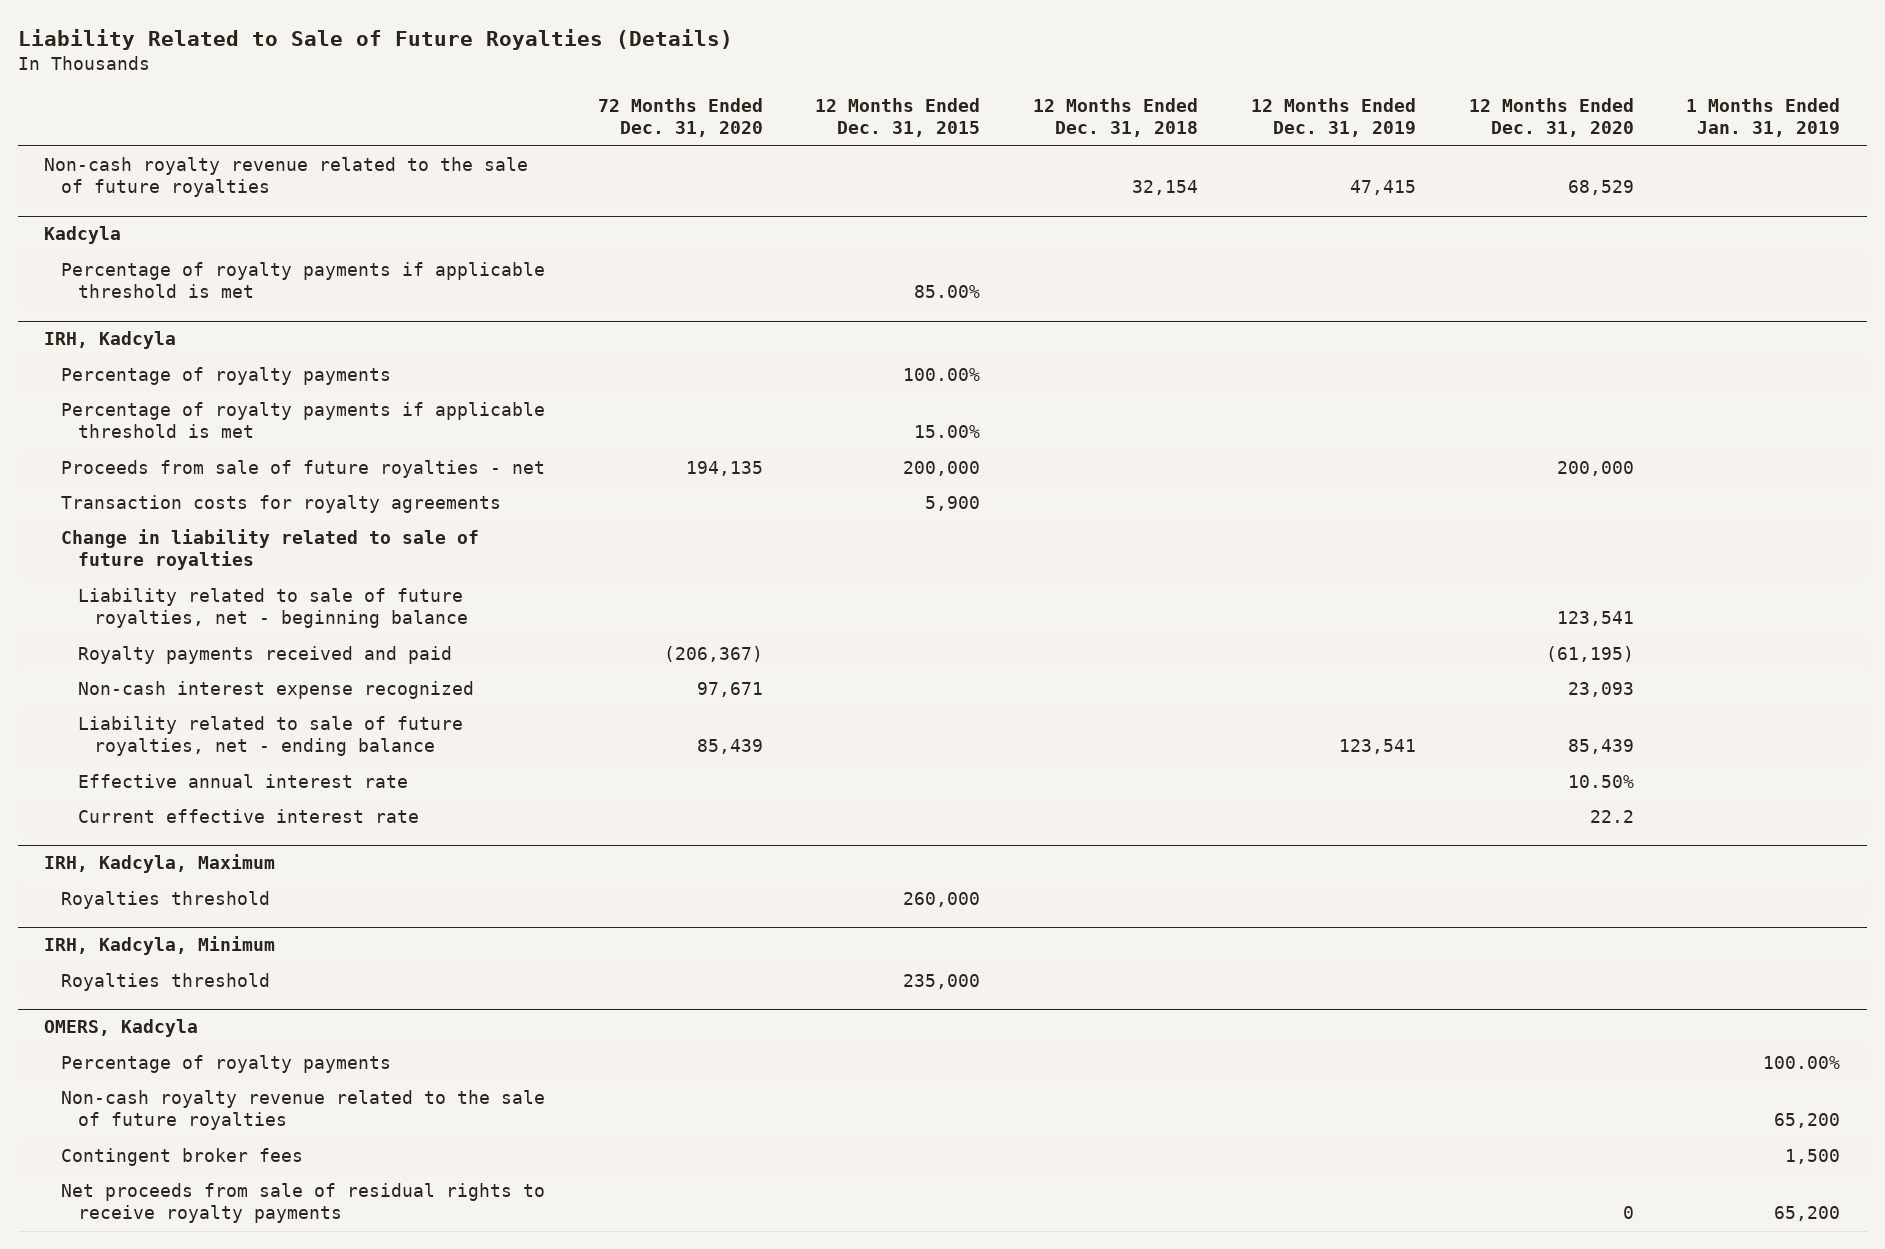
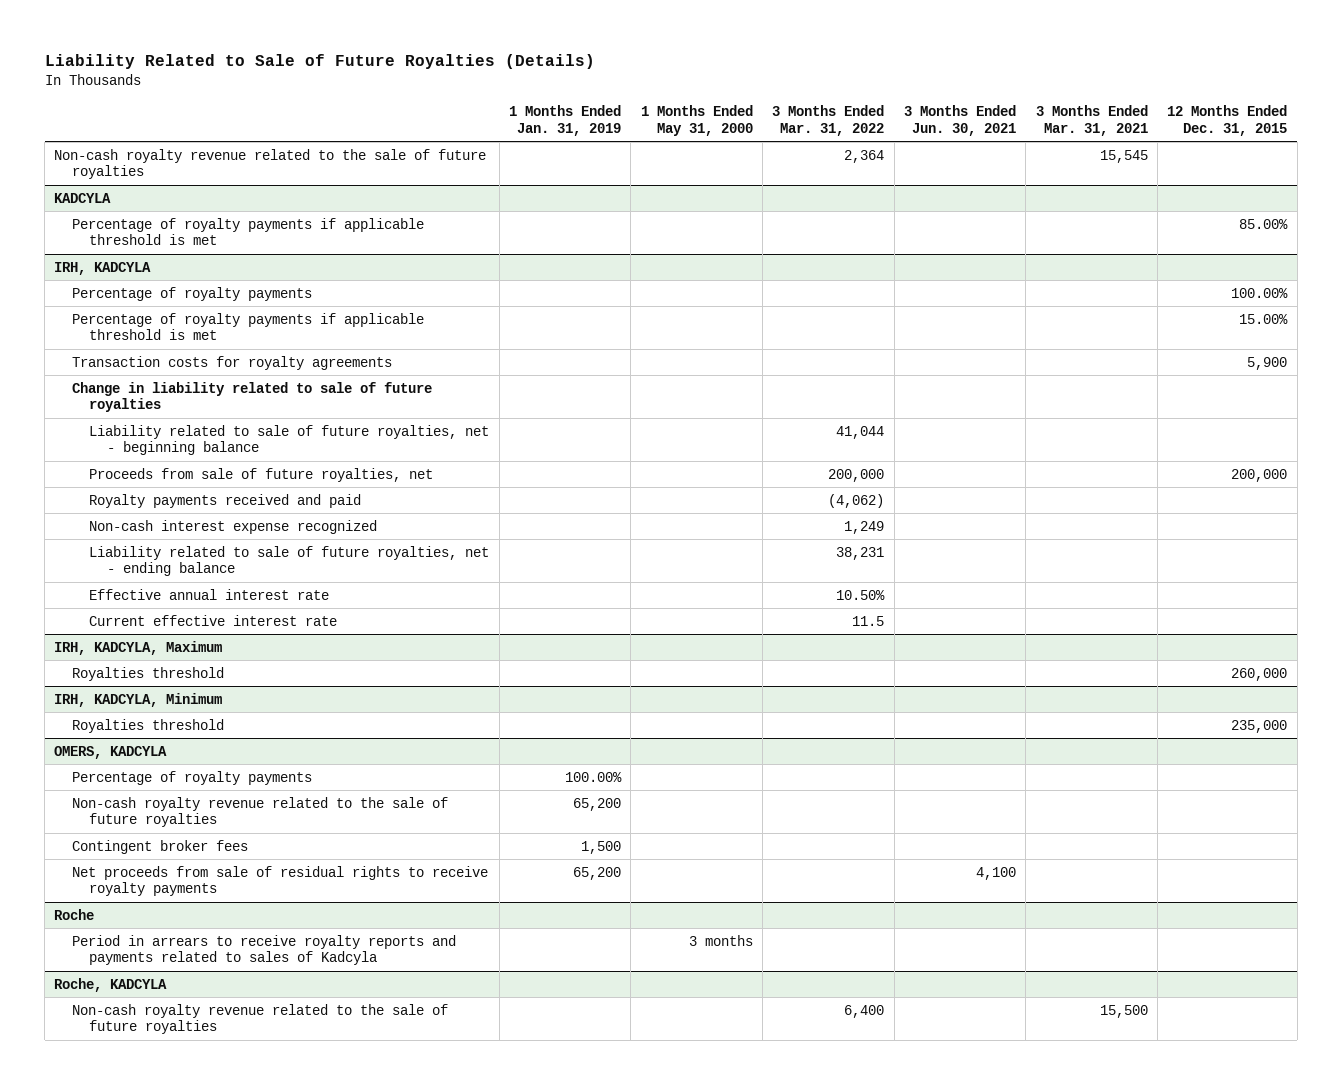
- | 72 Months Ended Dec. 31, 2020 | 12 Months Ended Dec. 31, 2015 | 12 Months Ended Dec. 31, 2018 | 12 Months Ended Dec. 31, 2019 | 12 Months Ended Dec. 31, 2020 | 1 Months Ended Jan. 31, 2019
+ | 1 Months Ended Jan. 31, 2019 | 1 Months Ended May 31, 2000 | 3 Months Ended Mar. 31, 2022 | 3 Months Ended Jun. 30, 2021 | 3 Months Ended Mar. 31, 2021 | 12 Months Ended Dec. 31, 2015
- Kadcyla
+ KADCYLA
- IRH, Kadcyla
+ IRH, KADCYLA
- Proceeds from sale of future royalties - net | 194,135 | 200,000 | | | 200,000 |
+ Proceeds from sale of future royalties, net | | | 200,000 | | | 200,000
- IRH, Kadcyla, Maximum
+ IRH, KADCYLA, Maximum
- IRH, Kadcyla, Minimum
+ IRH, KADCYLA, Minimum
- OMERS, Kadcyla
+ OMERS, KADCYLA
+ Roche
+ Period in arrears to receive royalty reports and payments related to sales of Kadcyla | | 3 months | | | |
+ Roche, KADCYLA
+ Non-cash royalty revenue related to the sale of future royalties | | | 6,400 | | 15,500 |

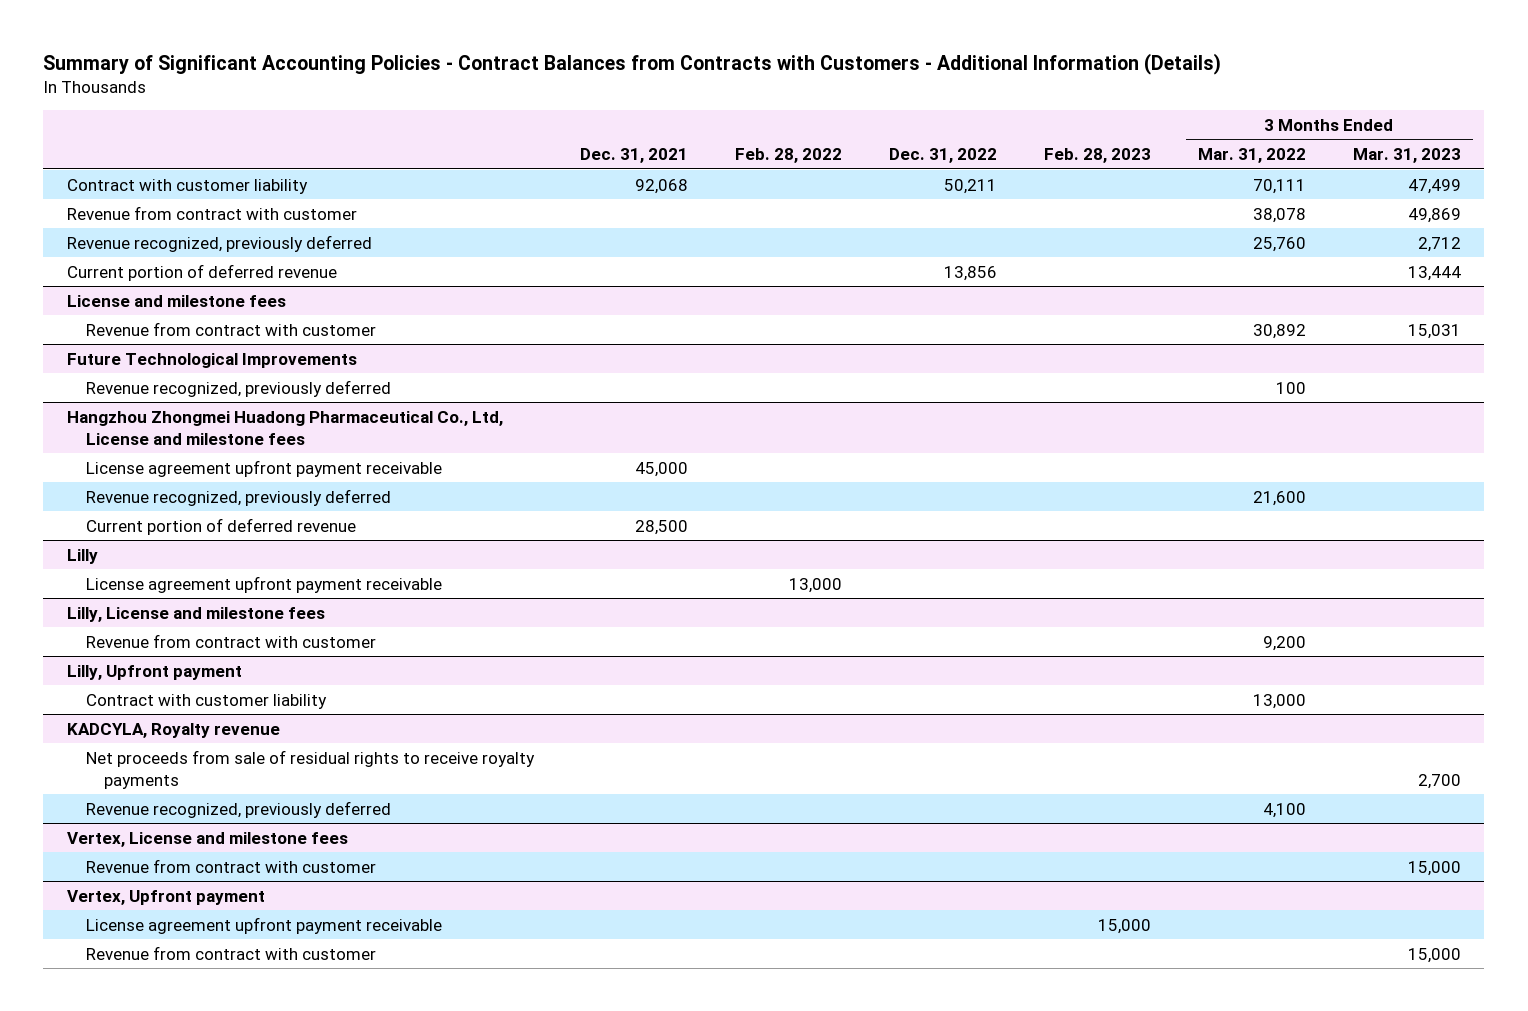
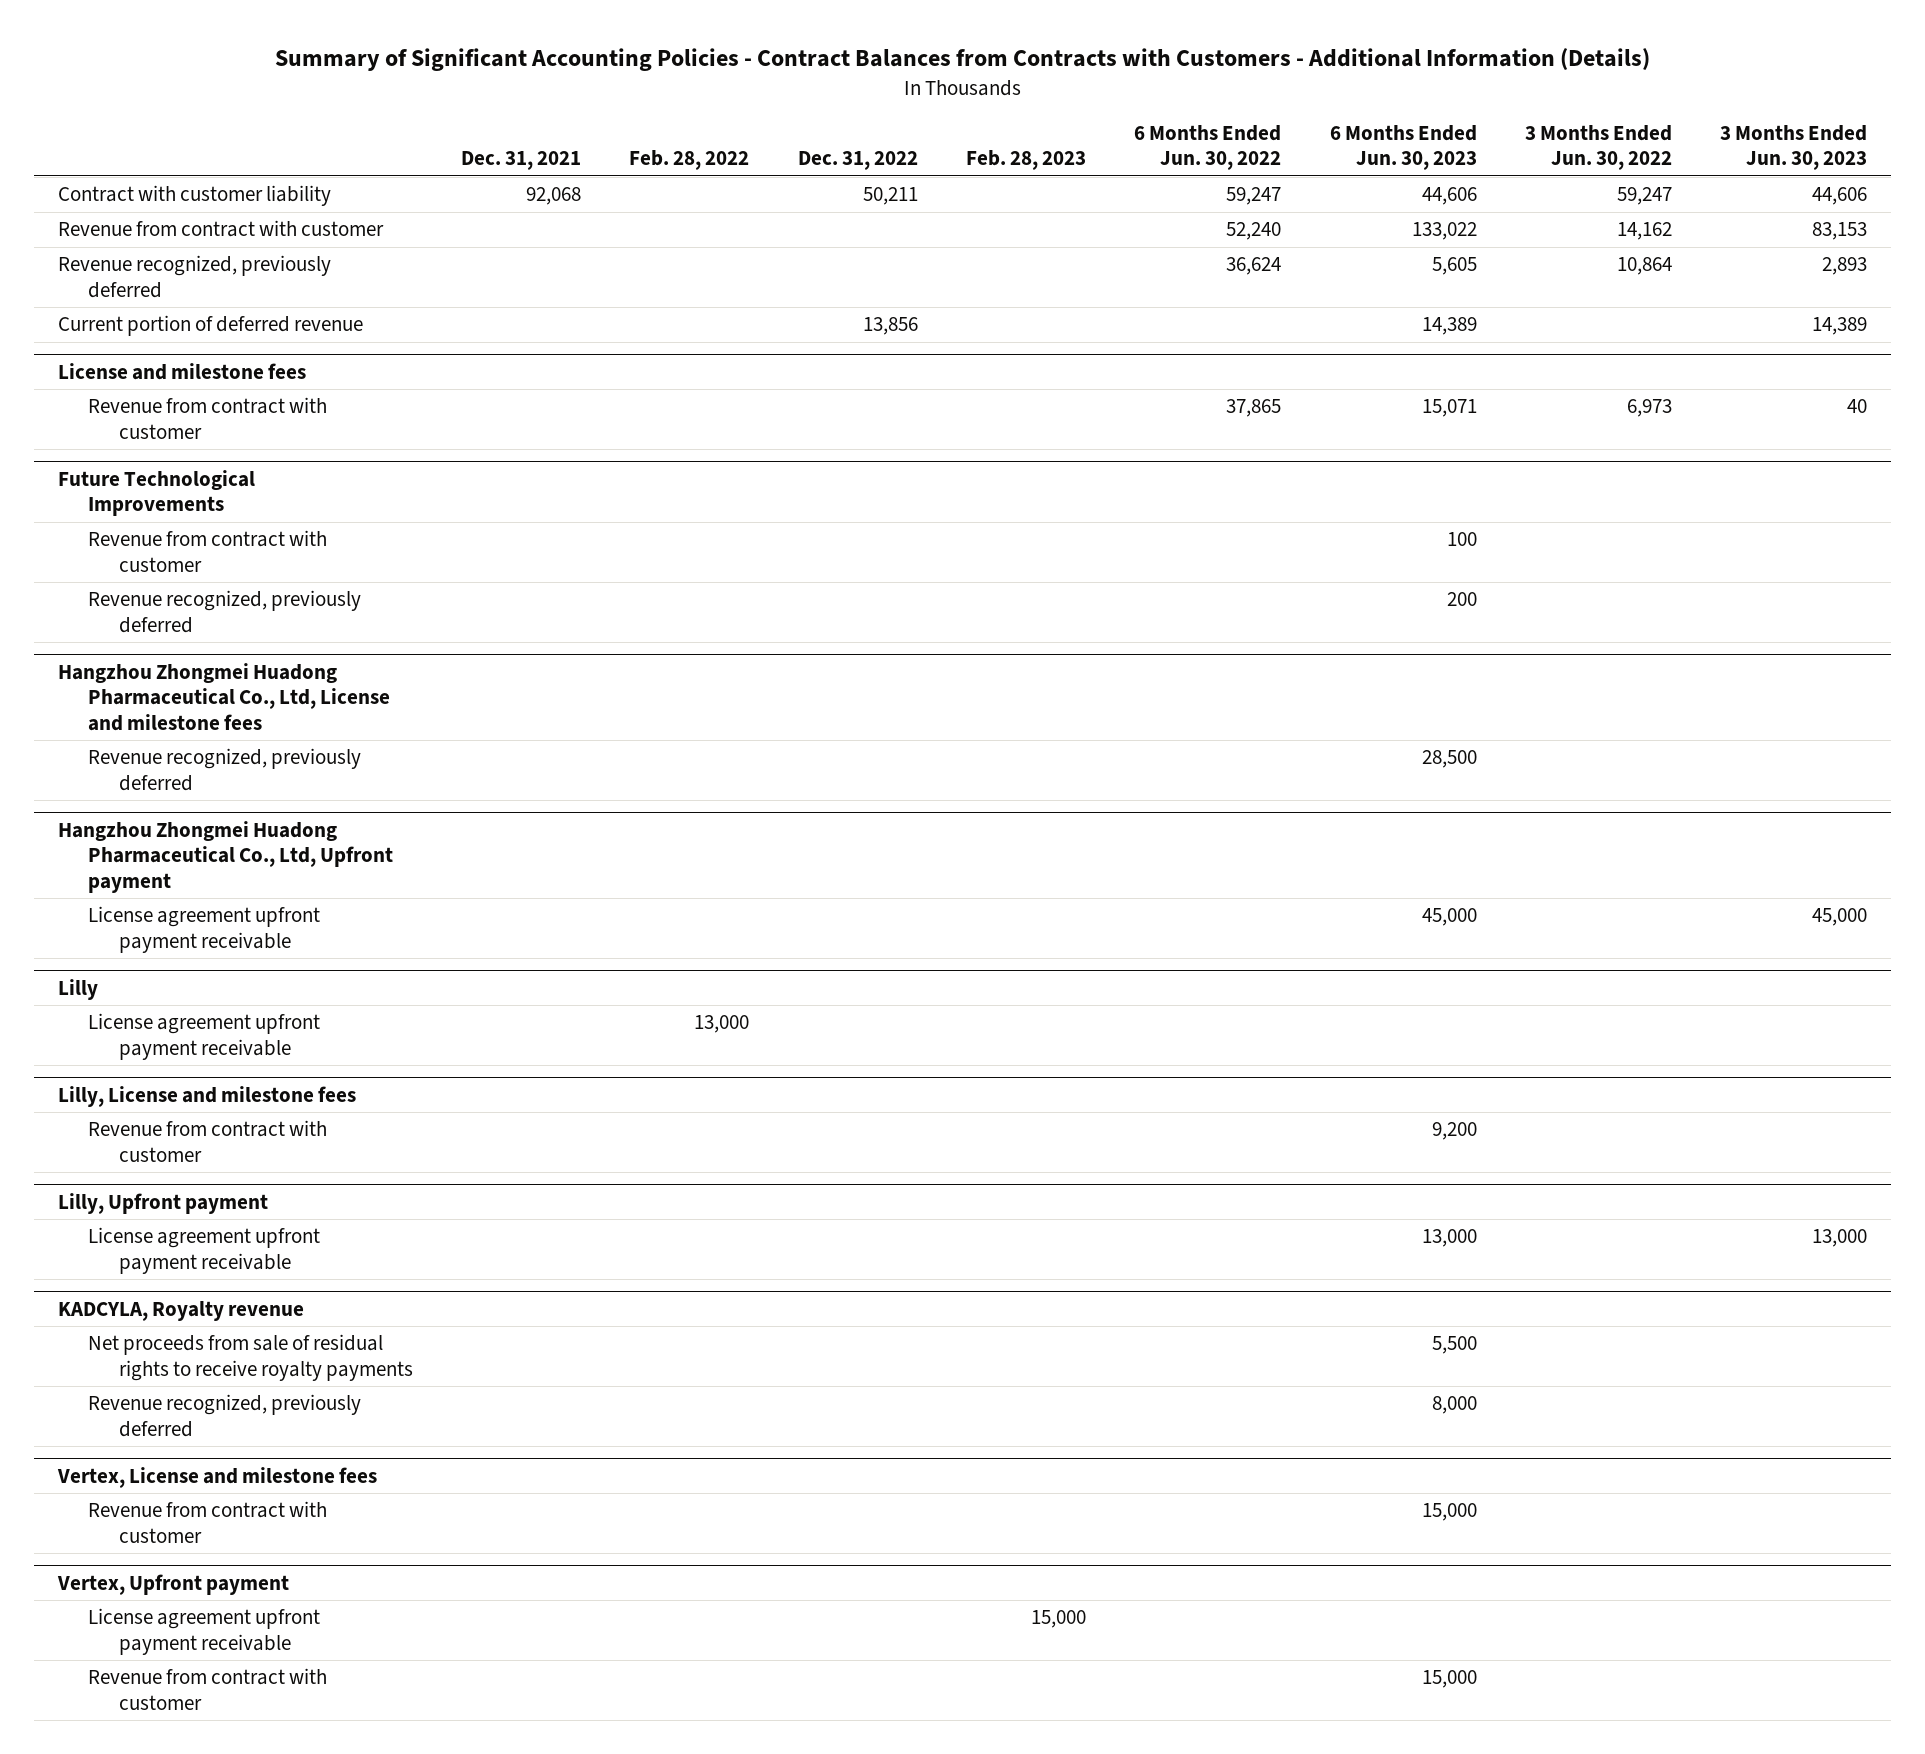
- | Dec. 31, 2021 | Feb. 28, 2022 | Dec. 31, 2022 | Feb. 28, 2023 | 3 Months Ended Mar. 31, 2022 | 3 Months Ended Mar. 31, 2023
+ | Dec. 31, 2021 | Feb. 28, 2022 | Dec. 31, 2022 | Feb. 28, 2023 | 6 Months Ended Jun. 30, 2022 | 6 Months Ended Jun. 30, 2023 | 3 Months Ended Jun. 30, 2022 | 3 Months Ended Jun. 30, 2023
@ Future Technological Improvements
+ Revenue from contract with customer | | | | | | 100 | |
@ Hangzhou Zhongmei Huadong Pharmaceutical Co., Ltd, License and milestone fees
- License agreement upfront payment receivable | 45,000 | | | | |
- Current portion of deferred revenue | 28,500 | | | | |
+ Hangzhou Zhongmei Huadong Pharmaceutical Co., Ltd, Upfront payment
+ License agreement upfront payment receivable | | | | | | 45,000 | | 45,000
@ Lilly, Upfront payment
- Contract with customer liability | | | | | 13,000 |
+ License agreement upfront payment receivable | | | | | | 13,000 | | 13,000

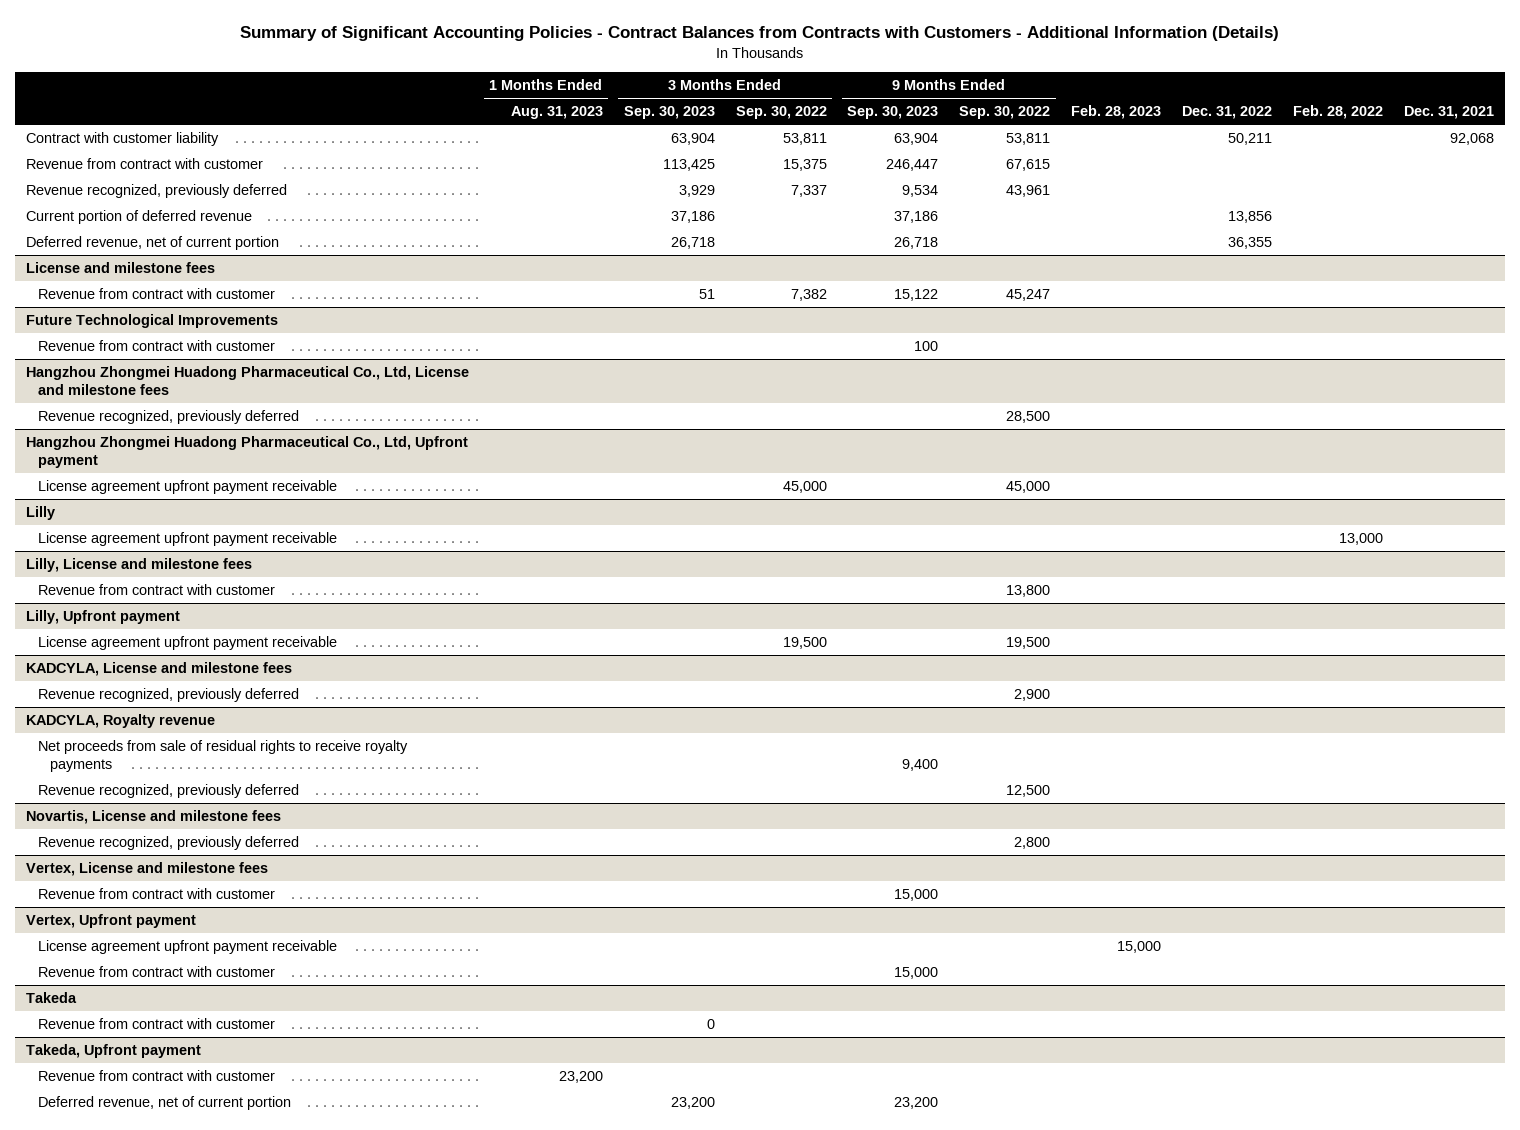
- | Dec. 31, 2021 | Feb. 28, 2022 | Dec. 31, 2022 | Feb. 28, 2023 | 6 Months Ended Jun. 30, 2022 | 6 Months Ended Jun. 30, 2023 | 3 Months Ended Jun. 30, 2022 | 3 Months Ended Jun. 30, 2023
+ | 1 Months Ended Aug. 31, 2023 | 3 Months Ended Sep. 30, 2023 | 3 Months Ended Sep. 30, 2022 | 9 Months Ended Sep. 30, 2023 | 9 Months Ended Sep. 30, 2022 | Feb. 28, 2023 | Dec. 31, 2022 | Feb. 28, 2022 | Dec. 31, 2021
+ Deferred revenue, net of current portion | | 26,718 | | 26,718 | | | 36,355 | |
@ Future Technological Improvements
- Revenue recognized, previously deferred | | | | | | 200 | |
+ KADCYLA, License and milestone fees
+ Revenue recognized, previously deferred | | | | | 2,900 | | | |
+ Novartis, License and milestone fees
+ Revenue recognized, previously deferred | | | | | 2,800 | | | |
+ Takeda
+ Revenue from contract with customer | | 0 | | | | | | |
+ Takeda, Upfront payment
+ Revenue from contract with customer | 23,200 | | | | | | | |
+ Deferred revenue, net of current portion | | 23,200 | | 23,200 | | | | |

